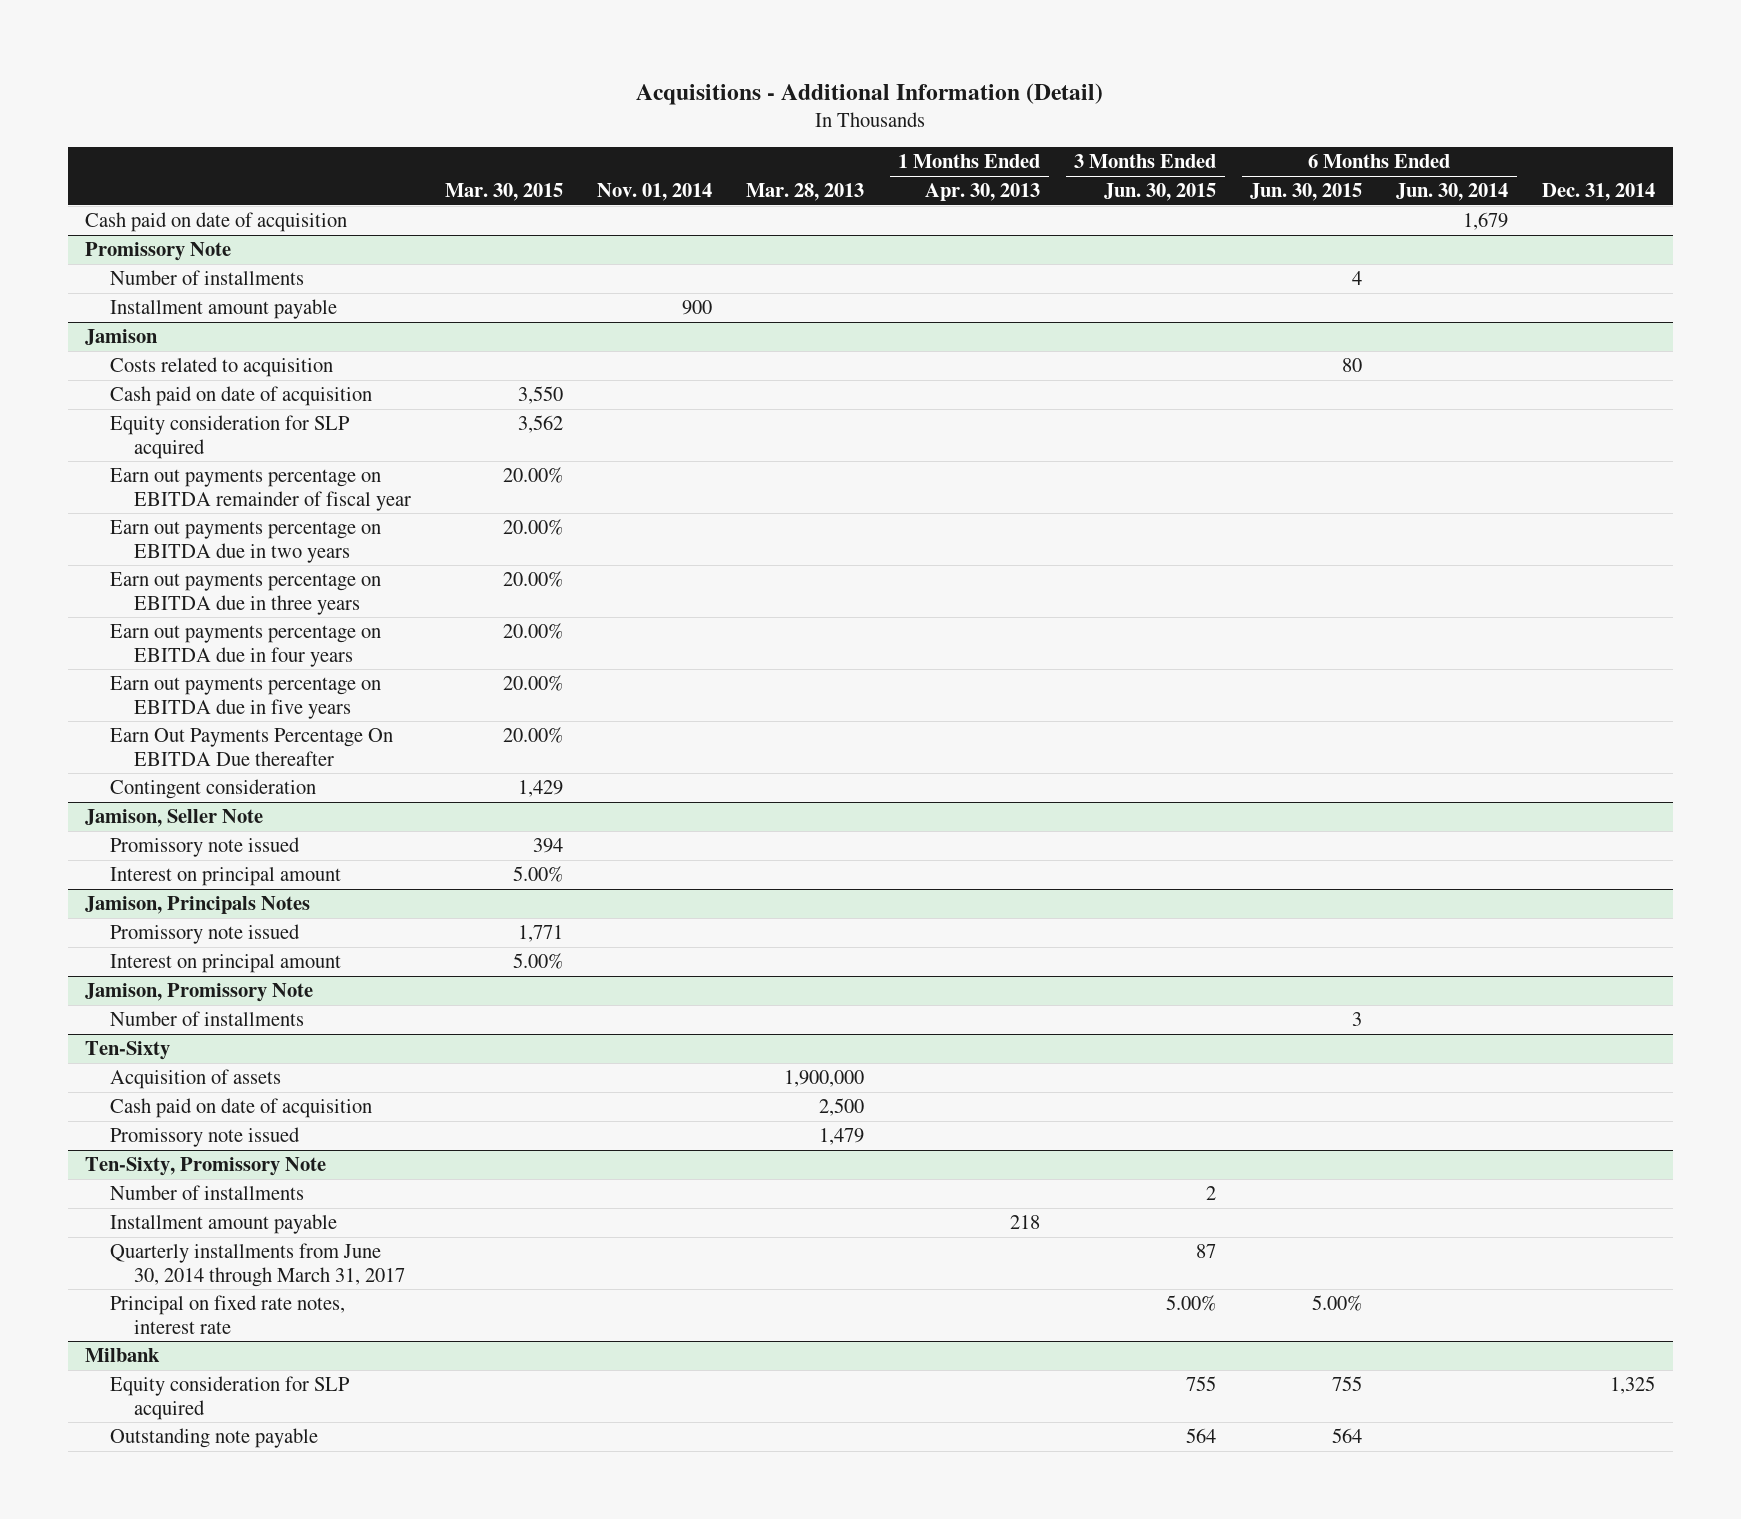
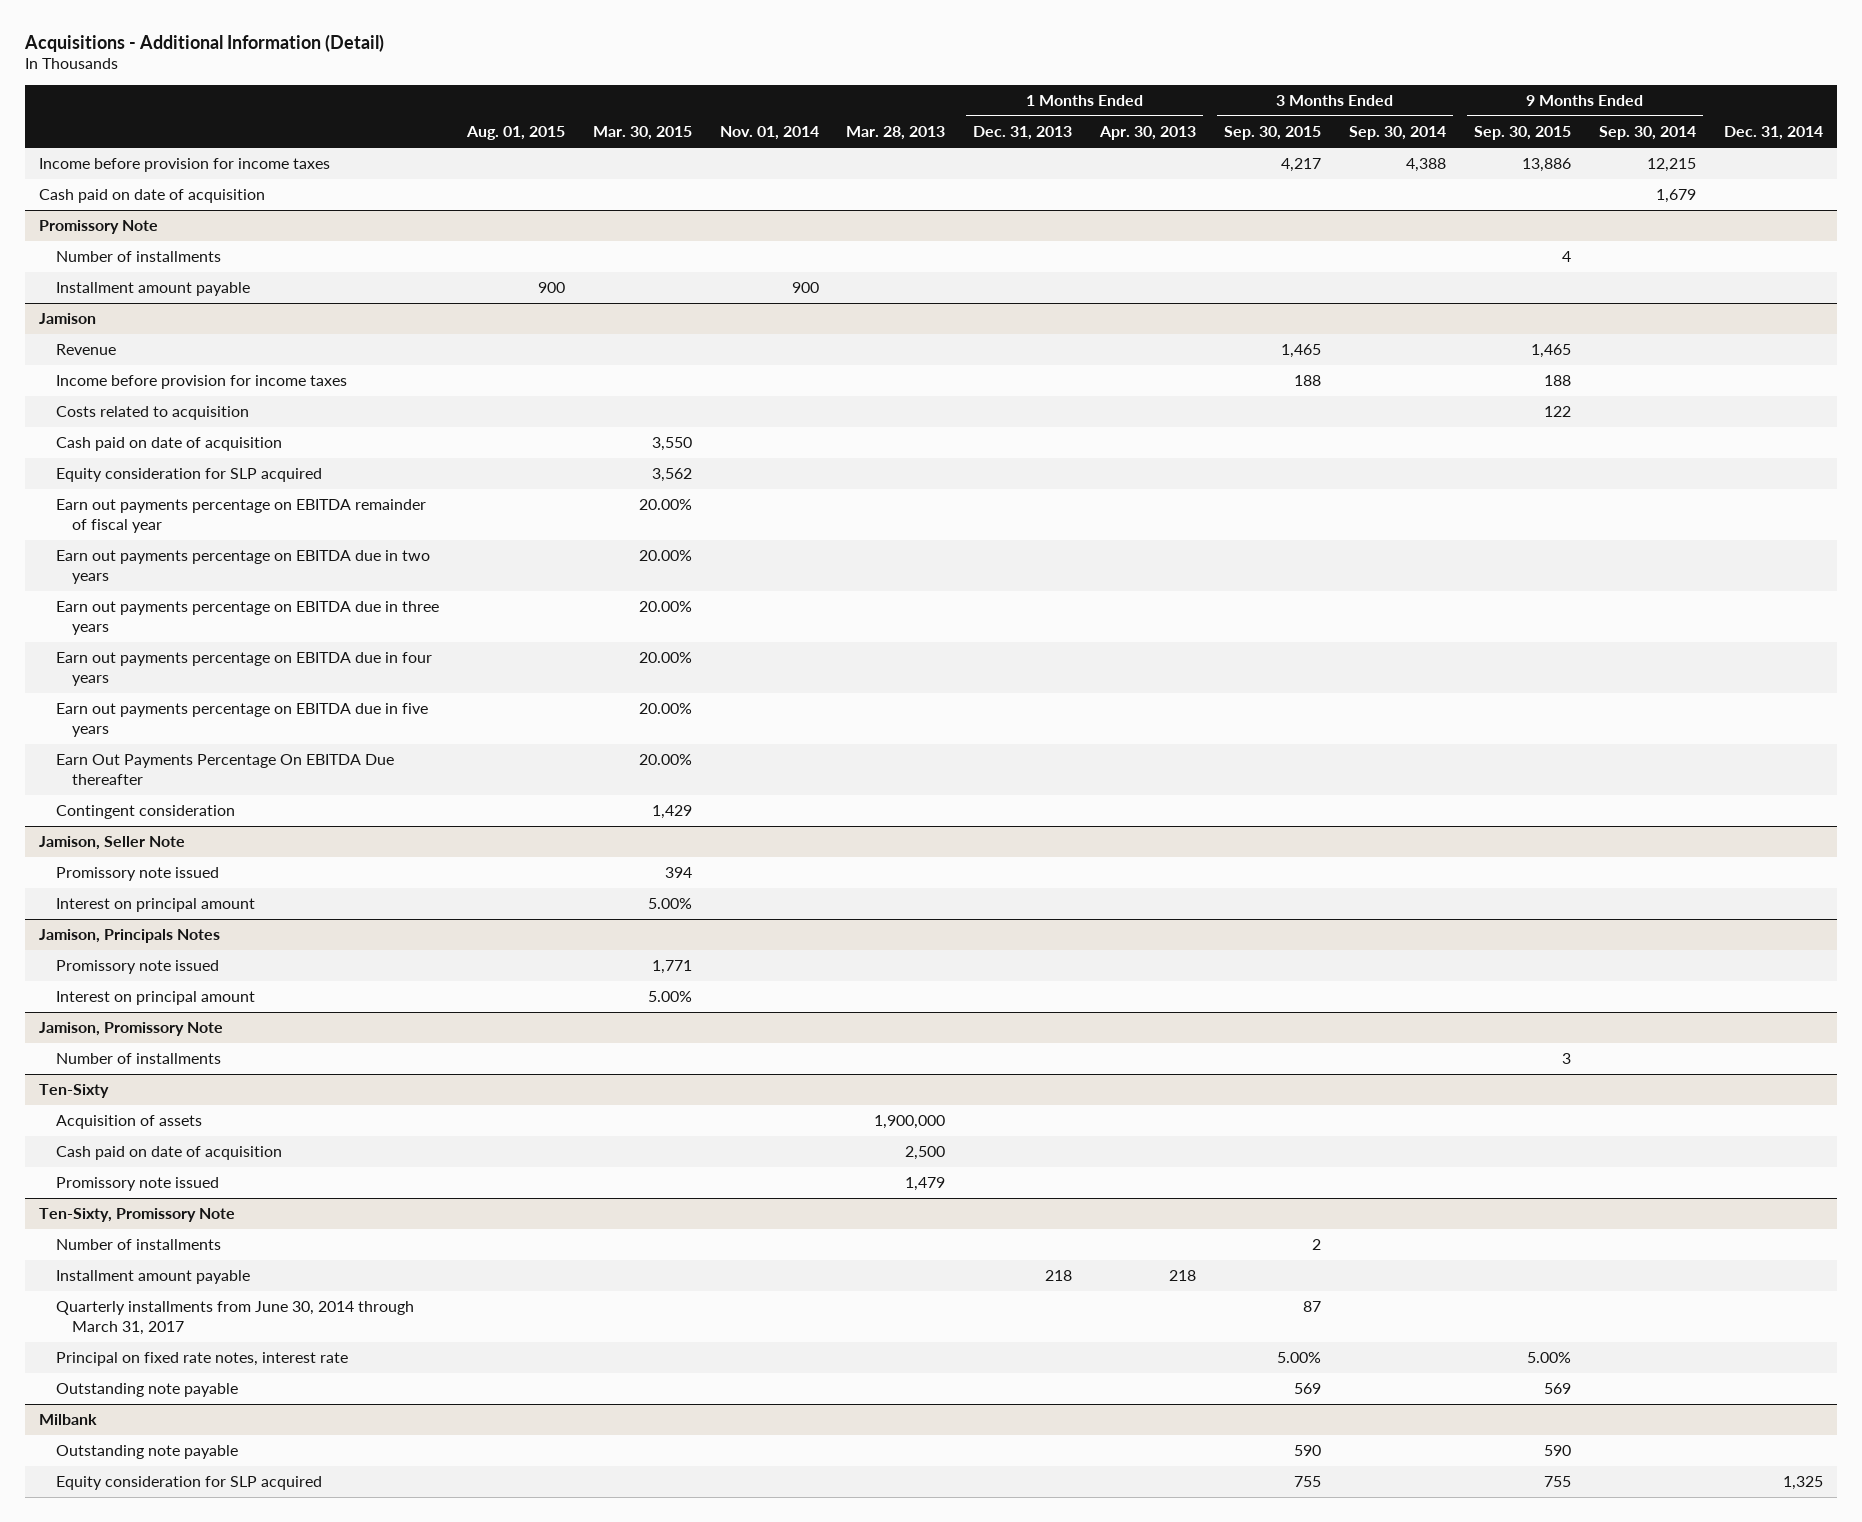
- | Mar. 30, 2015 | Nov. 01, 2014 | Mar. 28, 2013 | 1 Months Ended Apr. 30, 2013 | 3 Months Ended Jun. 30, 2015 | 6 Months Ended Jun. 30, 2015 | 6 Months Ended Jun. 30, 2014 | Dec. 31, 2014
+ | Aug. 01, 2015 | Mar. 30, 2015 | Nov. 01, 2014 | Mar. 28, 2013 | 1 Months Ended Dec. 31, 2013 | 1 Months Ended Apr. 30, 2013 | 3 Months Ended Sep. 30, 2015 | 3 Months Ended Sep. 30, 2014 | 9 Months Ended Sep. 30, 2015 | 9 Months Ended Sep. 30, 2014 | Dec. 31, 2014
+ Income before provision for income taxes | | | | | | | 4,217 | 4,388 | 13,886 | 12,215 |
@ Jamison
+ Revenue | | | | | | | 1,465 | | 1,465 | |
+ Income before provision for income taxes | | | | | | | 188 | | 188 | |
@ Ten-Sixty, Promissory Note
+ Outstanding note payable | | | | | | | 569 | | 569 | |
@ Milbank
moved down: Equity consideration for SLP acquired | | | | | | | 755 | | 755 | | 1,325

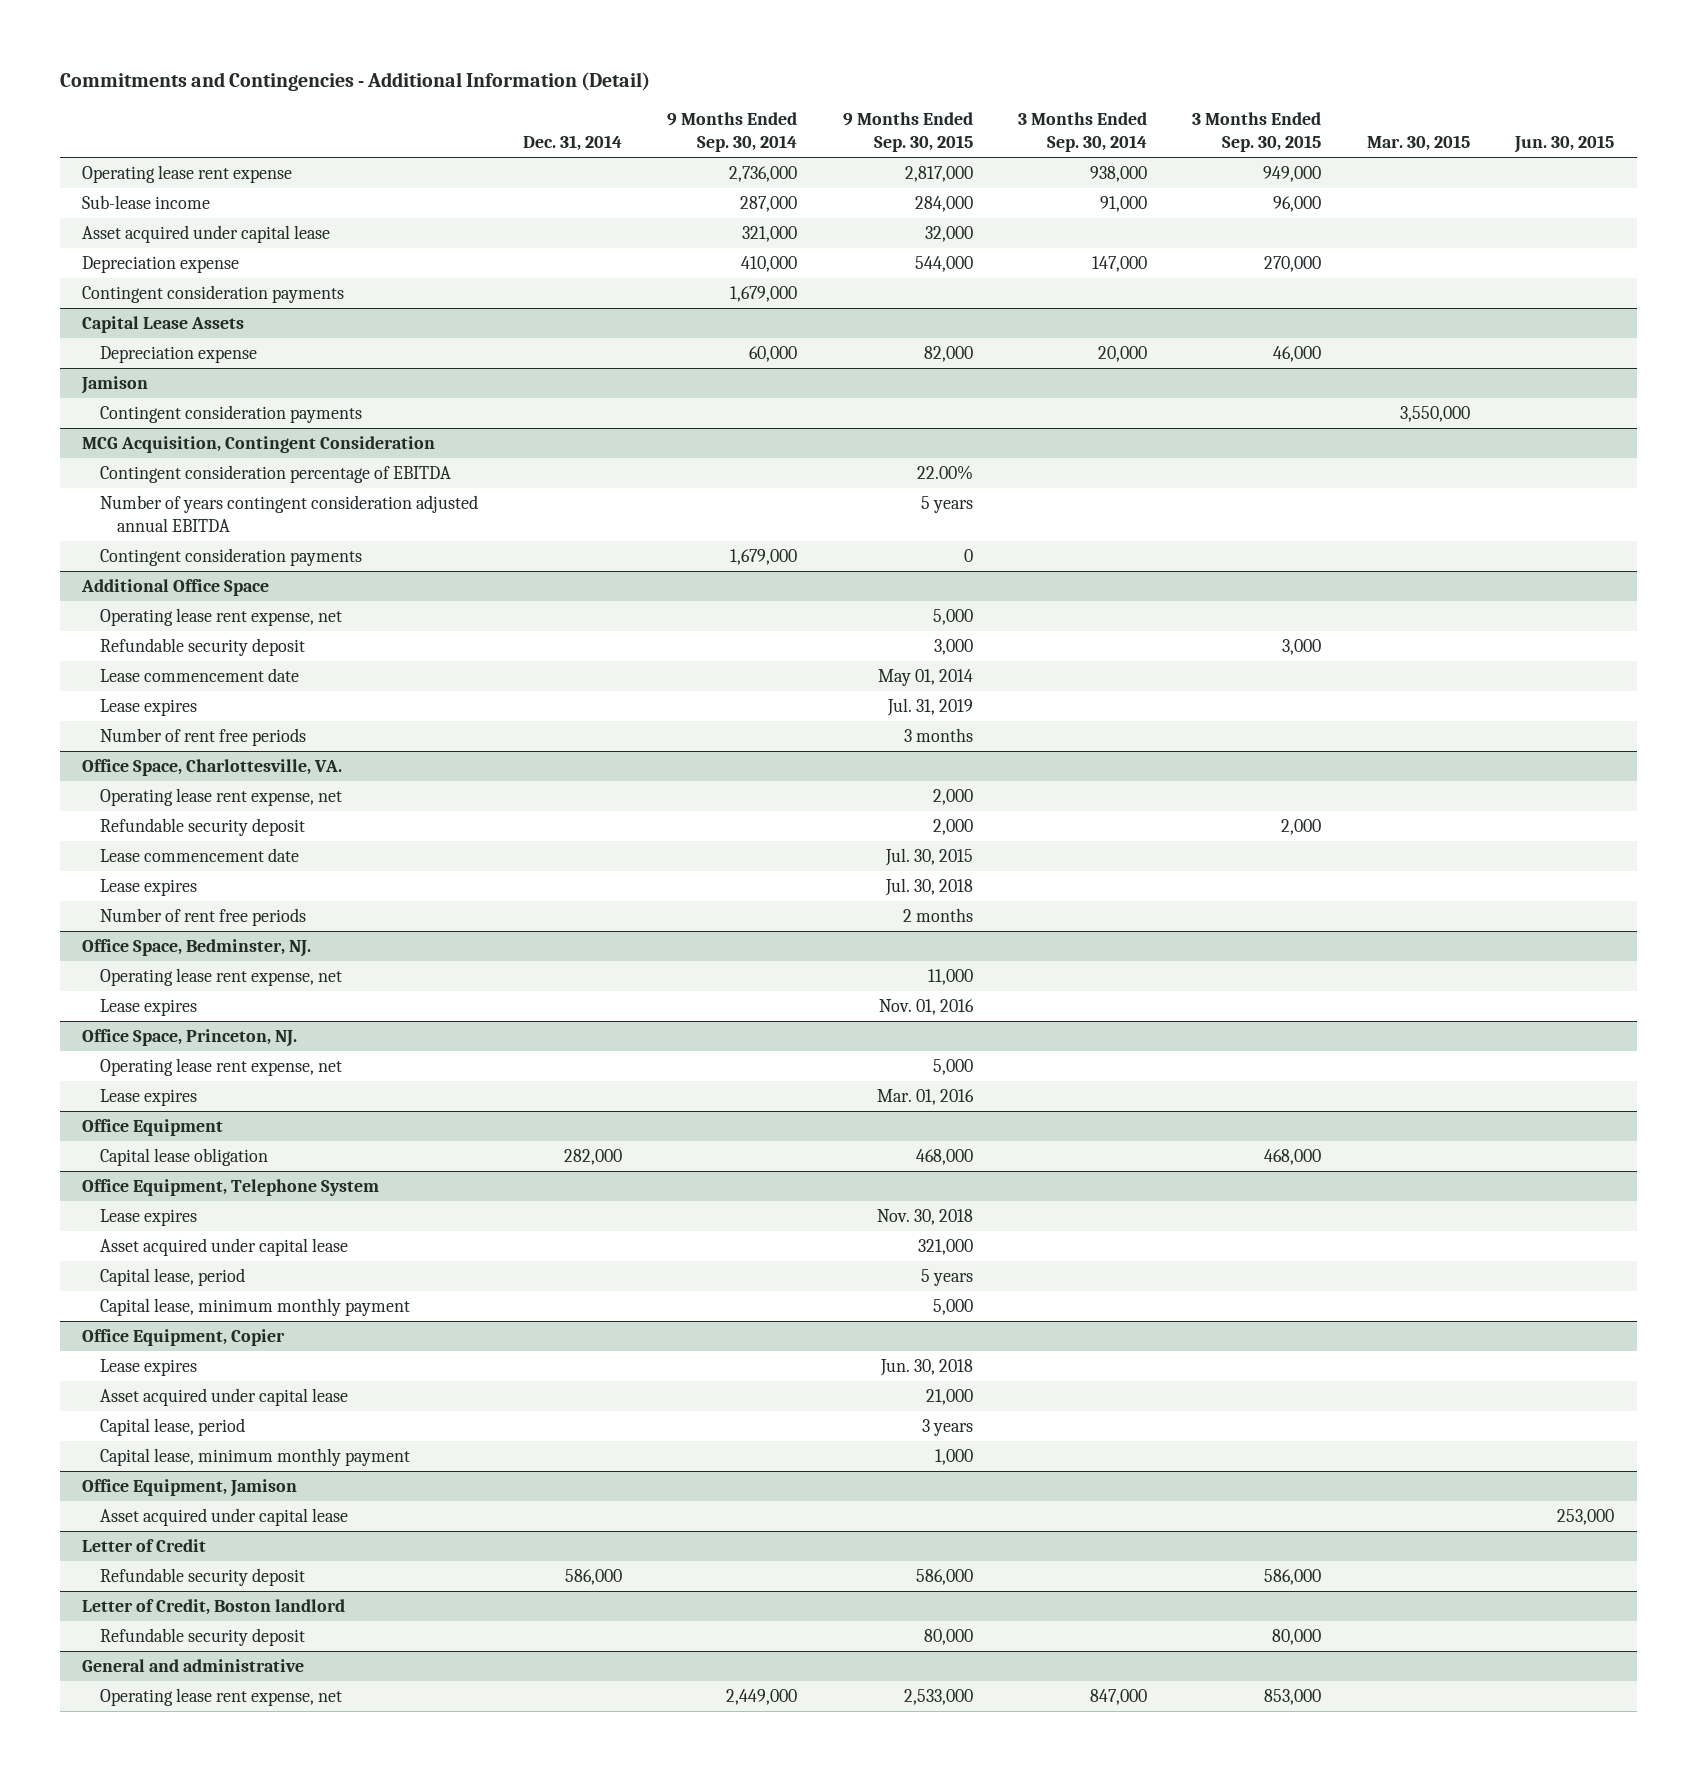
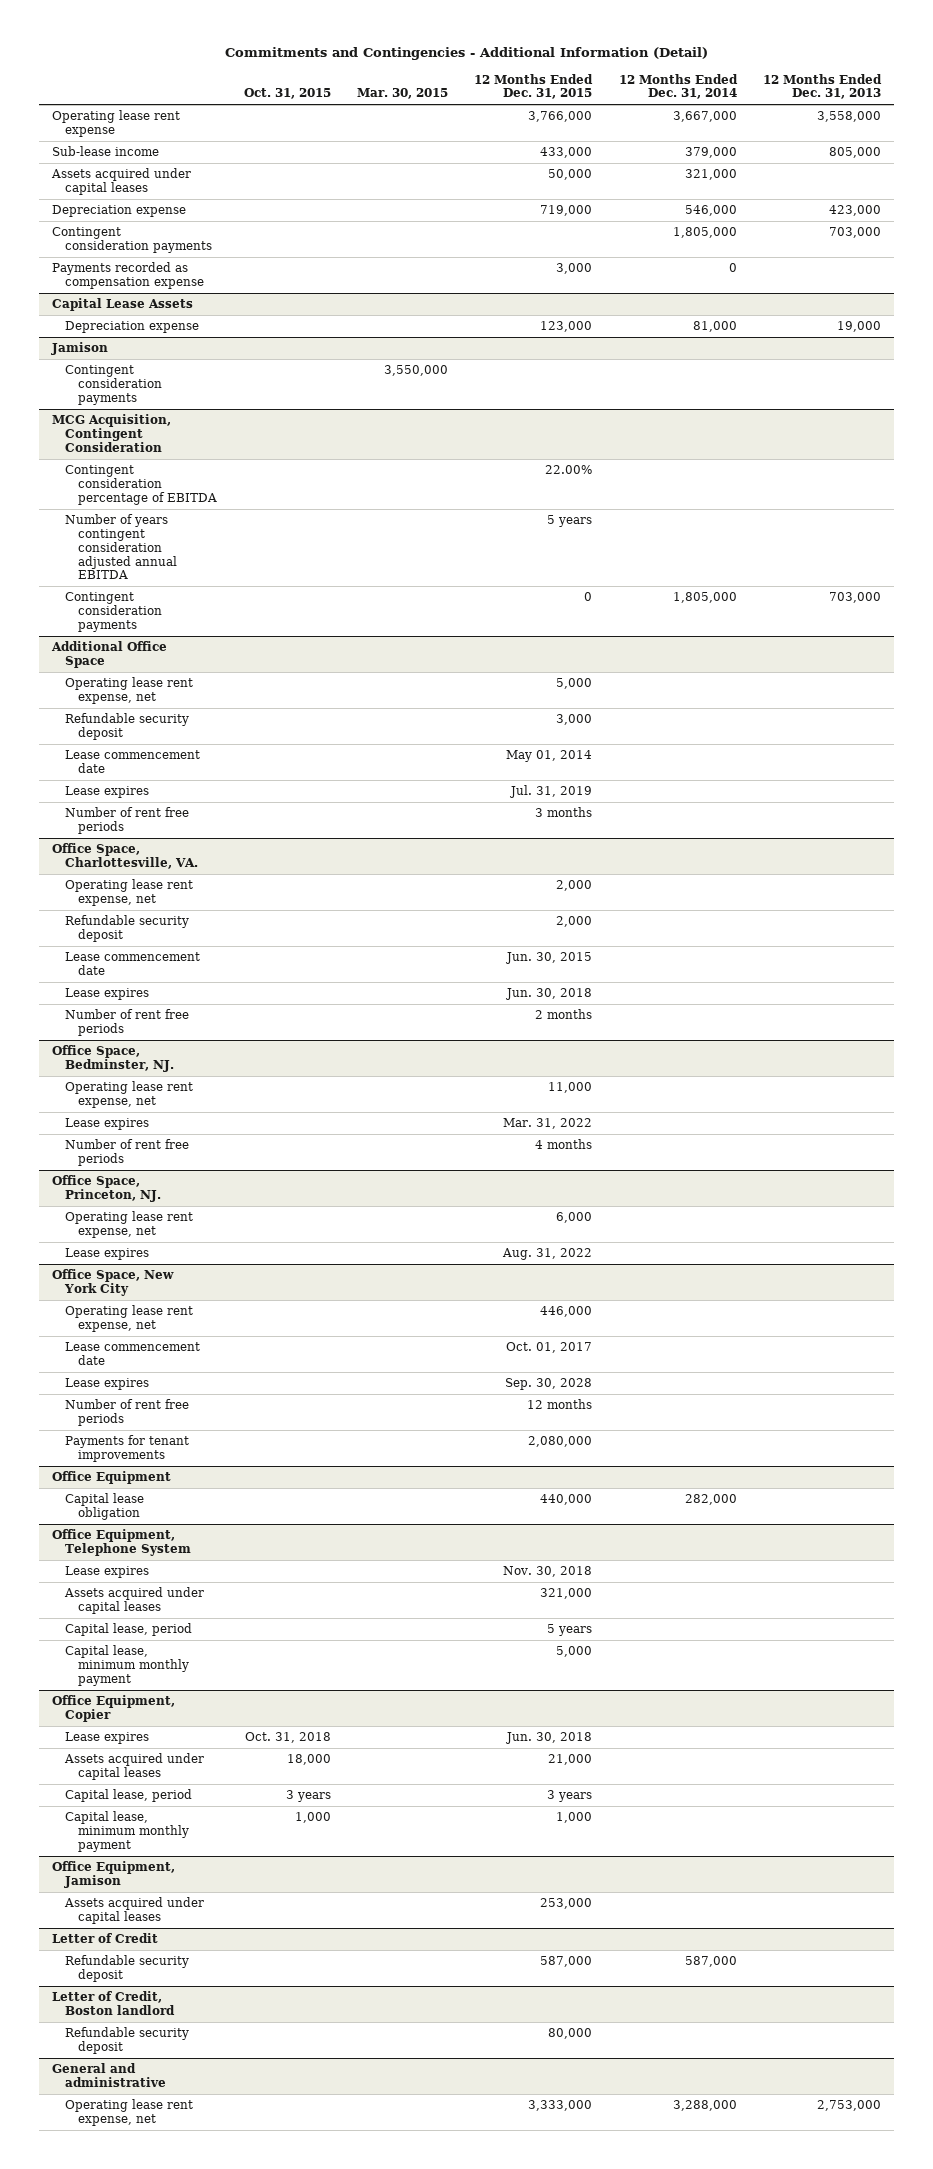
- | Dec. 31, 2014 | 9 Months Ended Sep. 30, 2014 | 9 Months Ended Sep. 30, 2015 | 3 Months Ended Sep. 30, 2014 | 3 Months Ended Sep. 30, 2015 | Mar. 30, 2015 | Jun. 30, 2015
+ | Oct. 31, 2015 | Mar. 30, 2015 | 12 Months Ended Dec. 31, 2015 | 12 Months Ended Dec. 31, 2014 | 12 Months Ended Dec. 31, 2013
- Asset acquired under capital lease | | 321,000 | 32,000 | | | |
+ Assets acquired under capital leases | | | 50,000 | 321,000 |
+ Payments recorded as compensation expense | | | 3,000 | 0 |
@ Office Space, Bedminster, NJ.
+ Number of rent free periods | | | 4 months | |
+ Office Space, New York City
+ Operating lease rent expense, net | | | 446,000 | |
+ Lease commencement date | | | Oct. 01, 2017 | |
+ Lease expires | | | Sep. 30, 2028 | |
+ Number of rent free periods | | | 12 months | |
+ Payments for tenant improvements | | | 2,080,000 | |
@ Office Equipment, Telephone System
- Asset acquired under capital lease | | | 321,000 | | | |
+ Assets acquired under capital leases | | | 321,000 | |
@ Office Equipment, Copier
- Asset acquired under capital lease | | | 21,000 | | | |
+ Assets acquired under capital leases | 18,000 | | 21,000 | |
@ Office Equipment, Jamison
- Asset acquired under capital lease | | | | | | | 253,000
+ Assets acquired under capital leases | | | 253,000 | |

